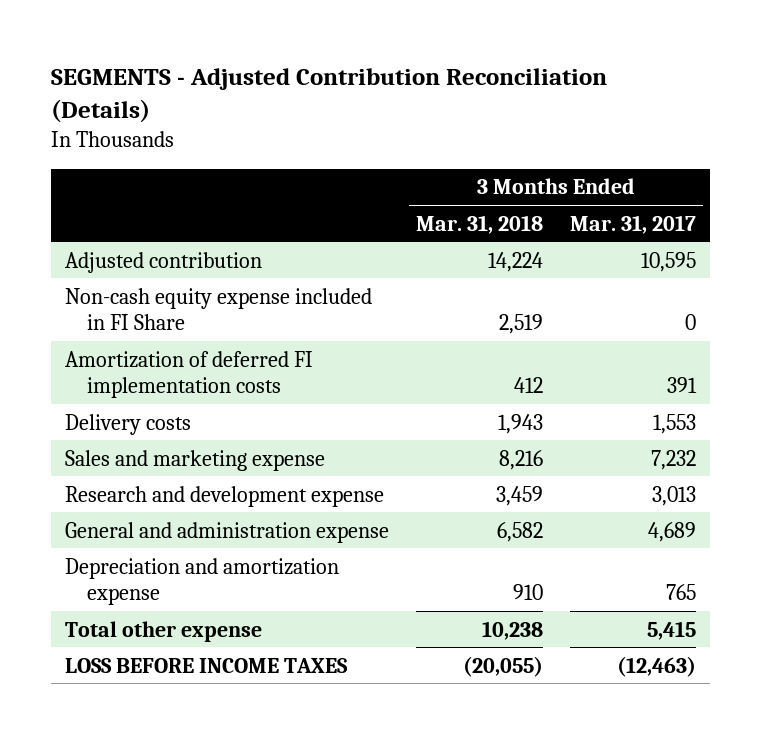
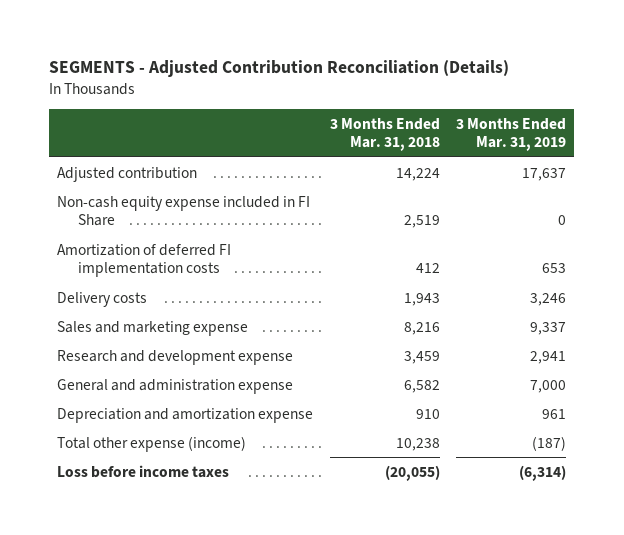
- | 3 Months Ended Mar. 31, 2018 | 3 Months Ended Mar. 31, 2017
+ | 3 Months Ended Mar. 31, 2018 | 3 Months Ended Mar. 31, 2019
- Total other expense | 10,238 | 5,415
- LOSS BEFORE INCOME TAXES | (20,055) | (12,463)
+ Total other expense (income) | 10,238 | (187)
+ Loss before income taxes | (20,055) | (6,314)

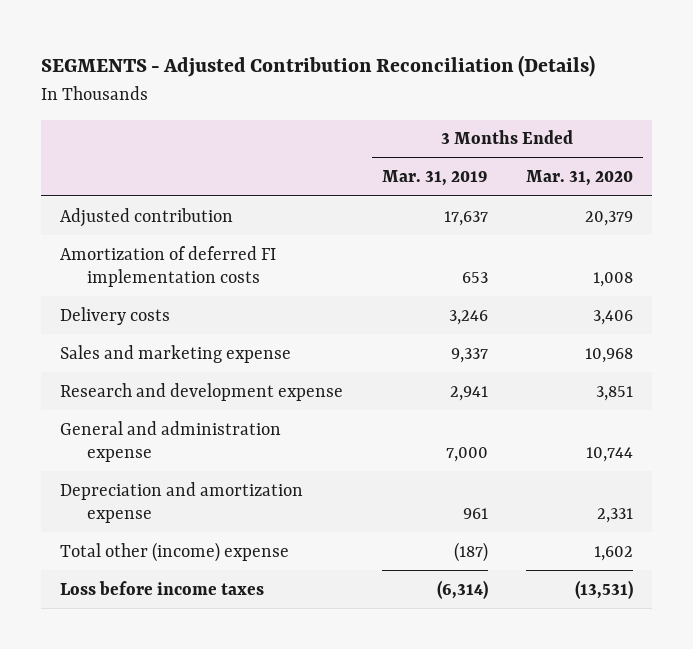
- | 3 Months Ended Mar. 31, 2018 | 3 Months Ended Mar. 31, 2019
+ | 3 Months Ended Mar. 31, 2019 | 3 Months Ended Mar. 31, 2020
- Non-cash equity expense included in FI Share | 2,519 | 0
- Total other expense (income) | 10,238 | (187)
+ Total other (income) expense | (187) | 1,602

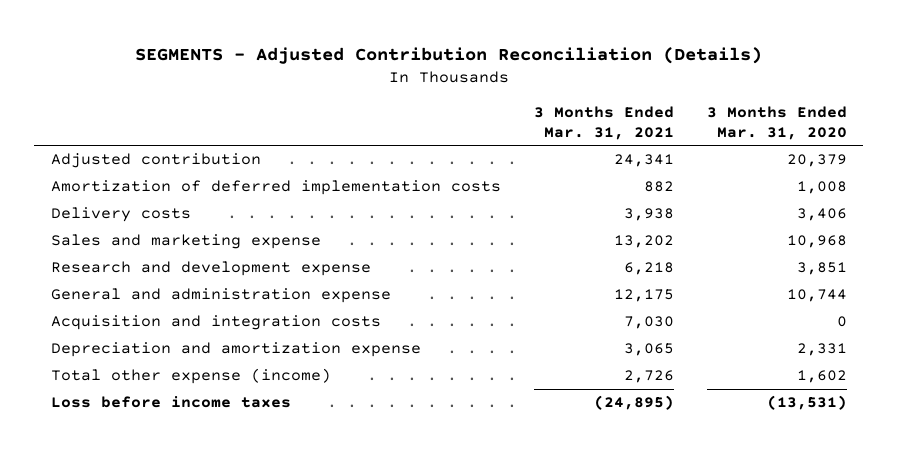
- | 3 Months Ended Mar. 31, 2019 | 3 Months Ended Mar. 31, 2020
+ | 3 Months Ended Mar. 31, 2021 | 3 Months Ended Mar. 31, 2020
- Amortization of deferred FI implementation costs | 653 | 1,008
+ Amortization of deferred implementation costs | 882 | 1,008
+ Acquisition and integration costs | 7,030 | 0
- Total other (income) expense | (187) | 1,602
+ Total other expense (income) | 2,726 | 1,602

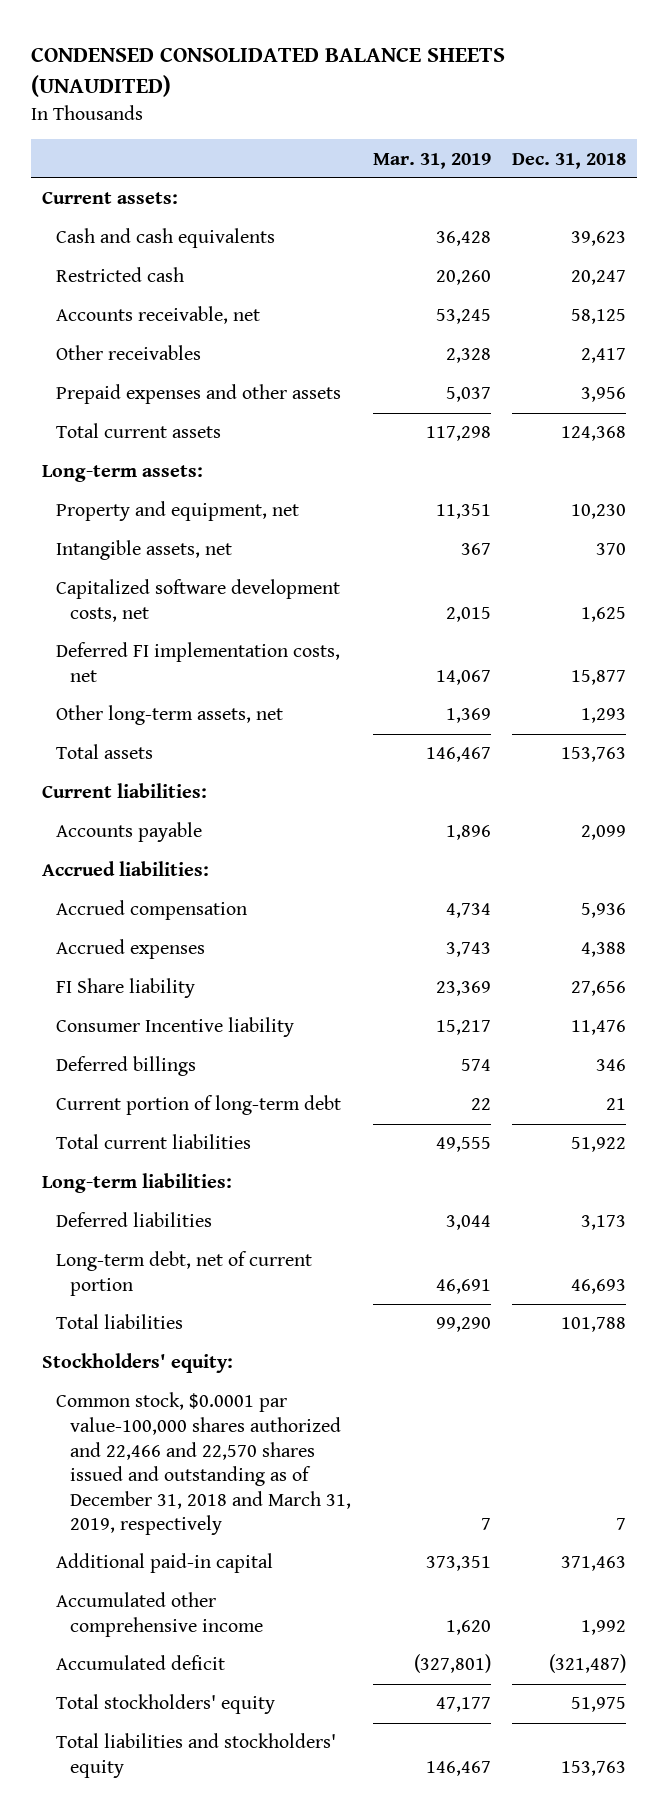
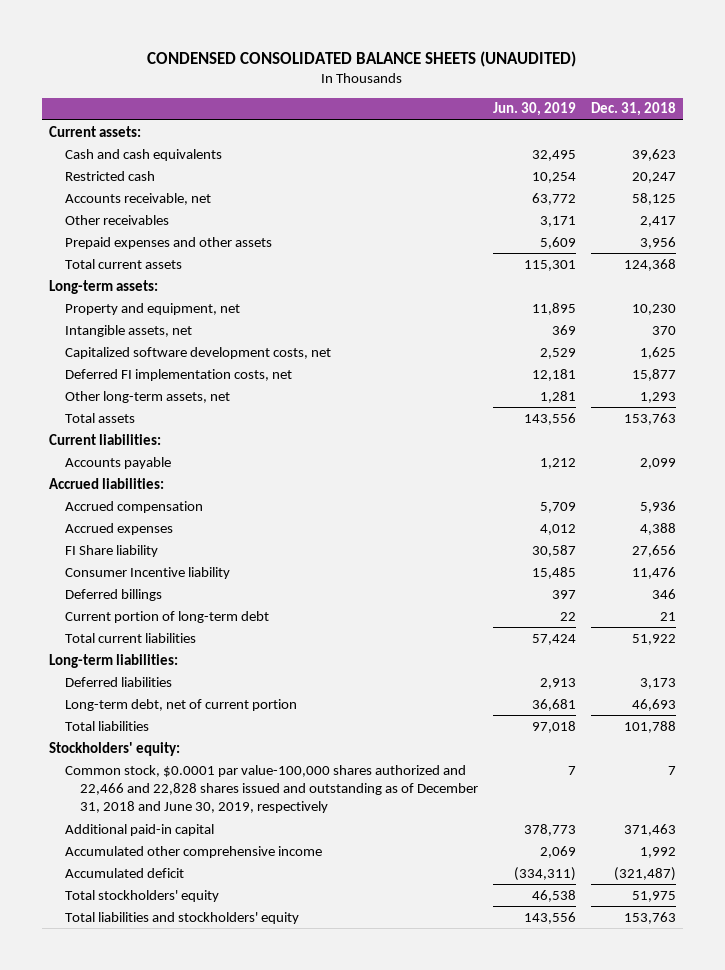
- | Mar. 31, 2019 | Dec. 31, 2018
+ | Jun. 30, 2019 | Dec. 31, 2018
- Common stock, $0.0001 par value-100,000 shares authorized and 22,466 and 22,570 shares issued and outstanding as of December 31, 2018 and March 31, 2019, respectively | 7 | 7
+ Common stock, $0.0001 par value-100,000 shares authorized and 22,466 and 22,828 shares issued and outstanding as of December 31, 2018 and June 30, 2019, respectively | 7 | 7

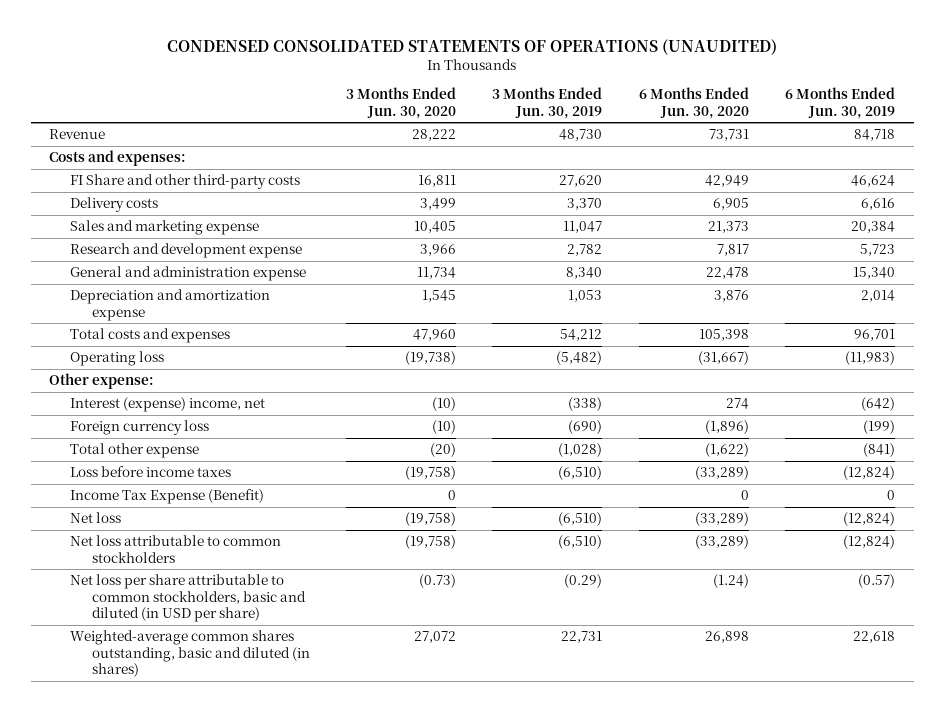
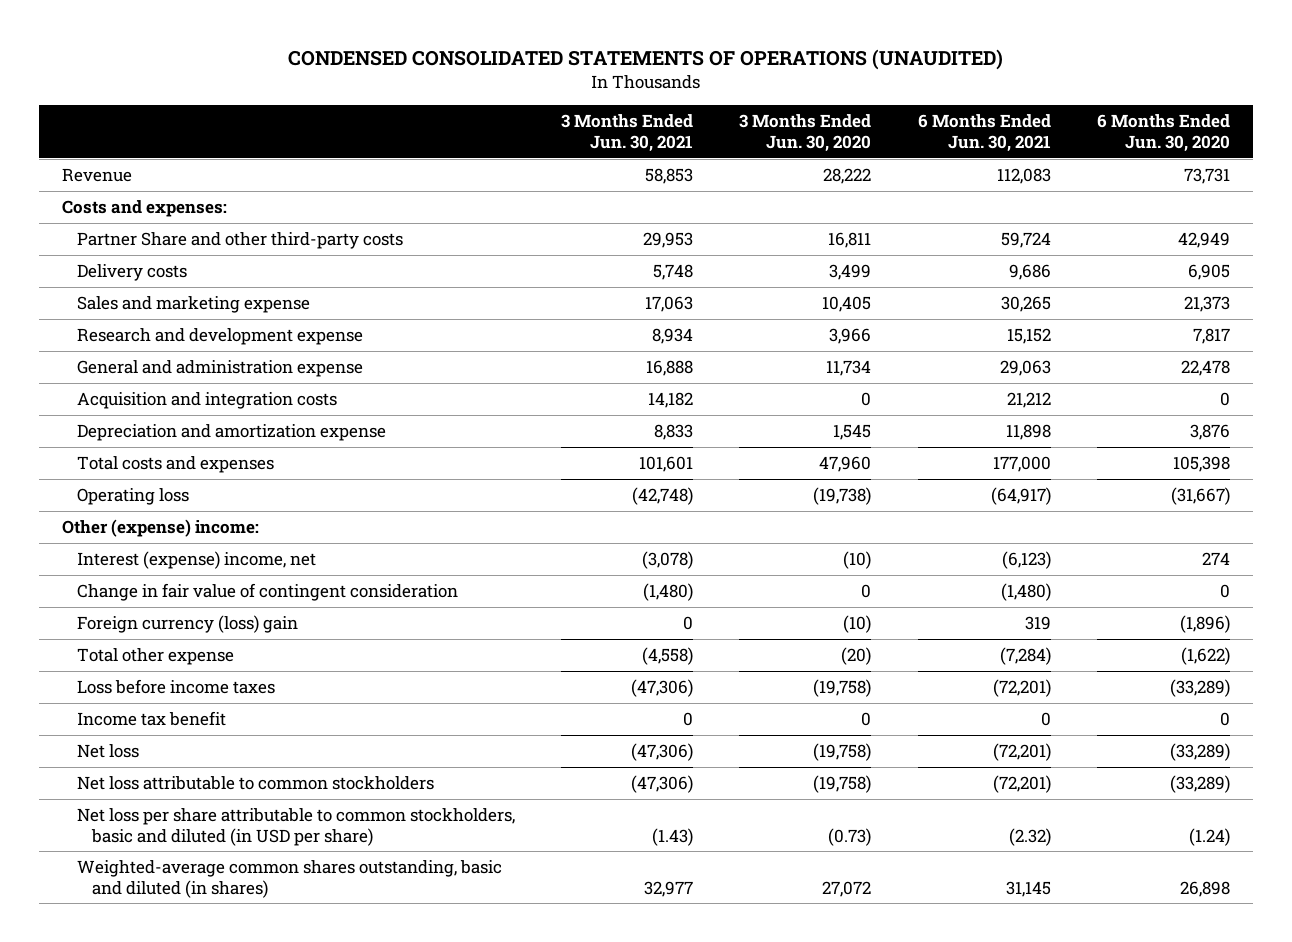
- | 3 Months Ended Jun. 30, 2020 | 3 Months Ended Jun. 30, 2019 | 6 Months Ended Jun. 30, 2020 | 6 Months Ended Jun. 30, 2019
+ | 3 Months Ended Jun. 30, 2021 | 3 Months Ended Jun. 30, 2020 | 6 Months Ended Jun. 30, 2021 | 6 Months Ended Jun. 30, 2020
- FI Share and other third-party costs | 16,811 | 27,620 | 42,949 | 46,624
+ Partner Share and other third-party costs | 29,953 | 16,811 | 59,724 | 42,949
+ Acquisition and integration costs | 14,182 | 0 | 21,212 | 0
- Other expense:
+ Other (expense) income:
- Foreign currency loss | (10) | (690) | (1,896) | (199)
+ Change in fair value of contingent consideration | (1,480) | 0 | (1,480) | 0
+ Foreign currency (loss) gain | 0 | (10) | 319 | (1,896)
- Income Tax Expense (Benefit) | 0 | | 0 | 0
+ Income tax benefit | 0 | 0 | 0 | 0

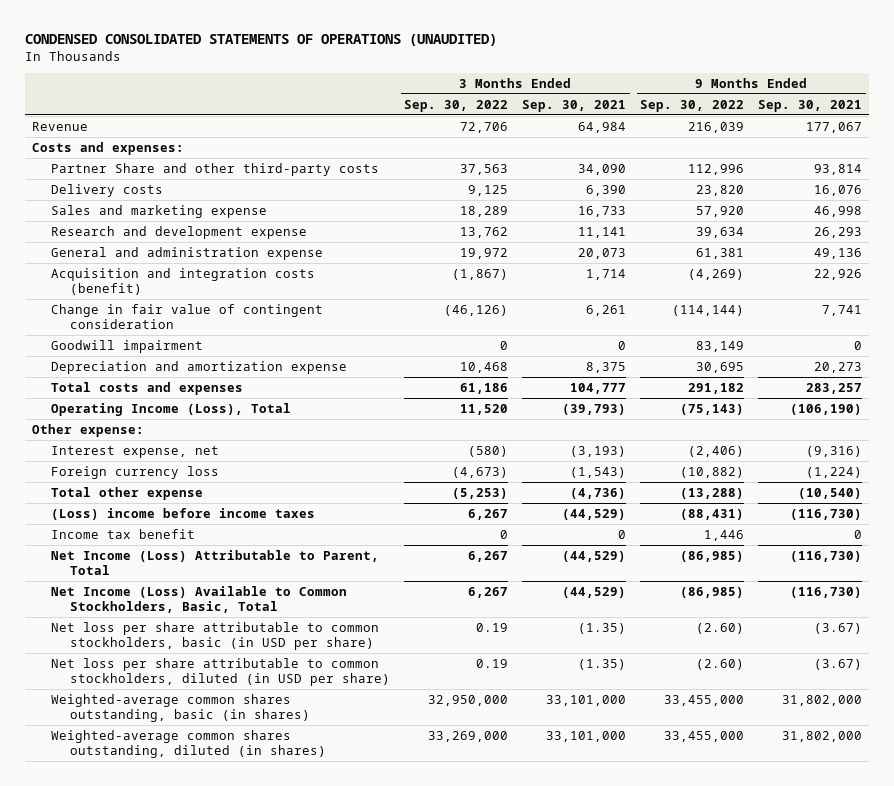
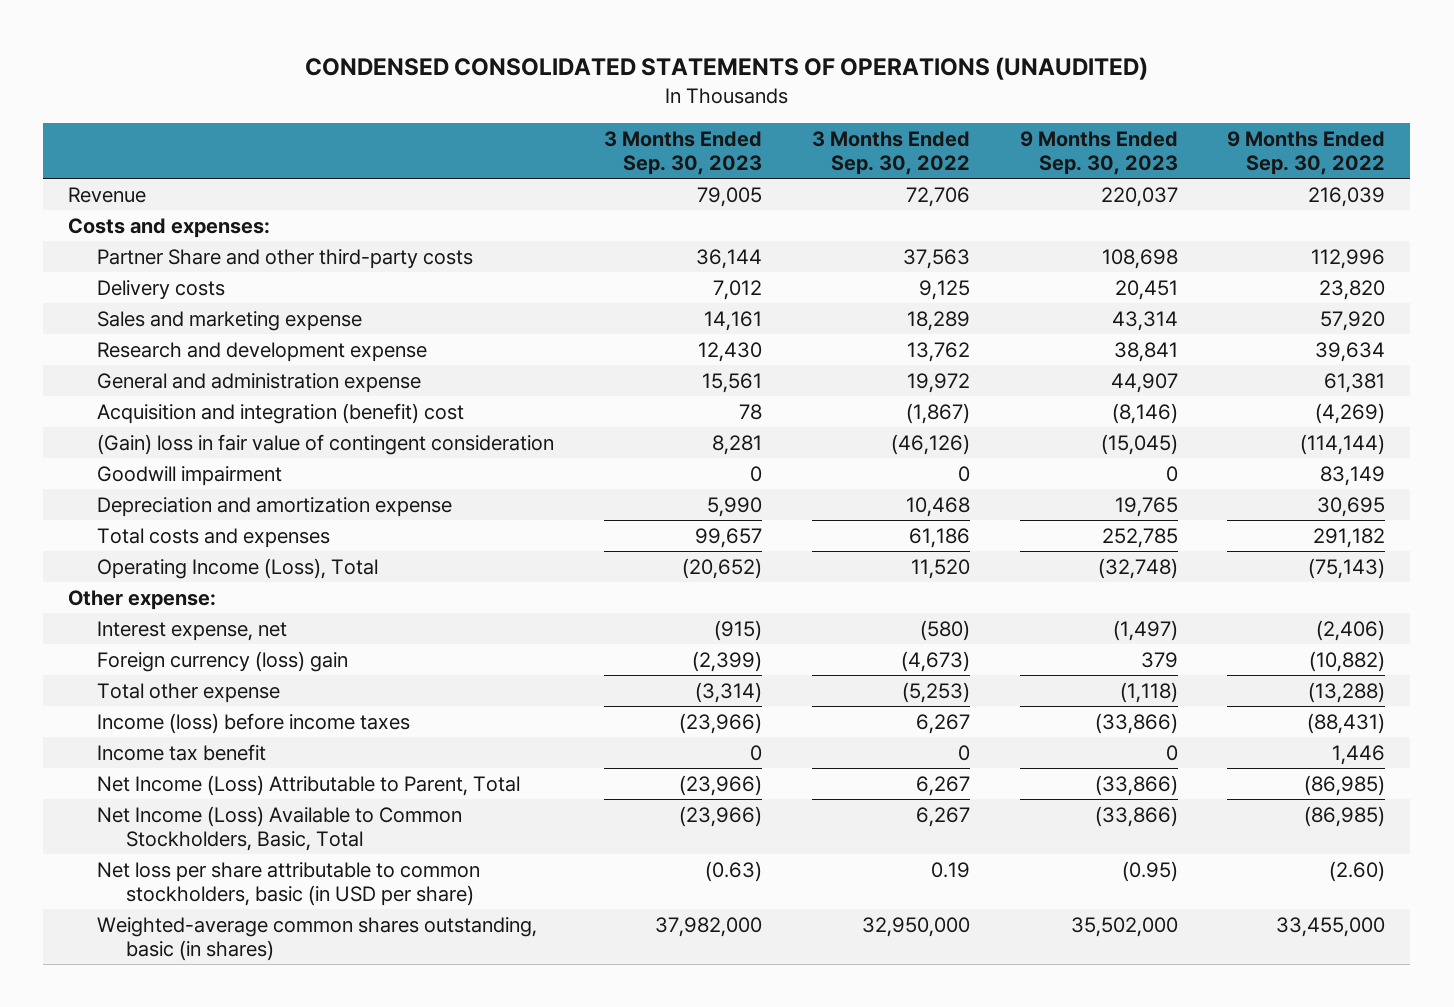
- | 3 Months Ended Sep. 30, 2022 | 3 Months Ended Sep. 30, 2021 | 9 Months Ended Sep. 30, 2022 | 9 Months Ended Sep. 30, 2021
+ | 3 Months Ended Sep. 30, 2023 | 3 Months Ended Sep. 30, 2022 | 9 Months Ended Sep. 30, 2023 | 9 Months Ended Sep. 30, 2022
- Acquisition and integration costs (benefit) | (1,867) | 1,714 | (4,269) | 22,926
- Change in fair value of contingent consideration | (46,126) | 6,261 | (114,144) | 7,741
+ Acquisition and integration (benefit) cost | 78 | (1,867) | (8,146) | (4,269)
+ (Gain) loss in fair value of contingent consideration | 8,281 | (46,126) | (15,045) | (114,144)
- Foreign currency loss | (4,673) | (1,543) | (10,882) | (1,224)
+ Foreign currency (loss) gain | (2,399) | (4,673) | 379 | (10,882)
- (Loss) income before income taxes | 6,267 | (44,529) | (88,431) | (116,730)
+ Income (loss) before income taxes | (23,966) | 6,267 | (33,866) | (88,431)
- Net loss per share attributable to common stockholders, diluted (in USD per share) | 0.19 | (1.35) | (2.60) | (3.67)
- Weighted-average common shares outstanding, diluted (in shares) | 33,269,000 | 33,101,000 | 33,455,000 | 31,802,000

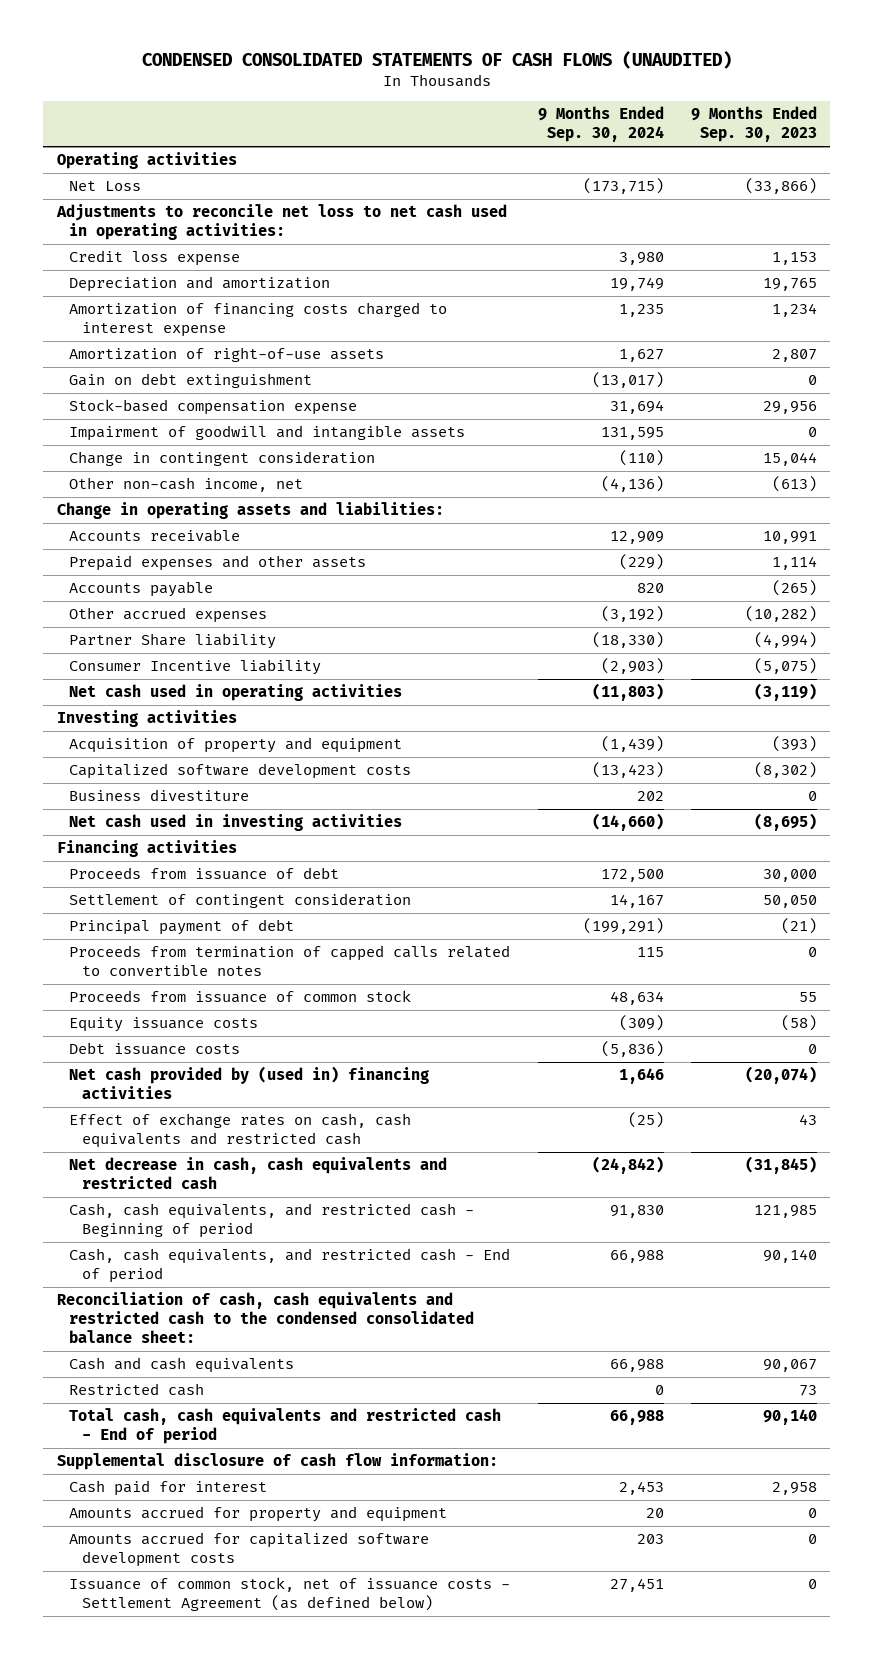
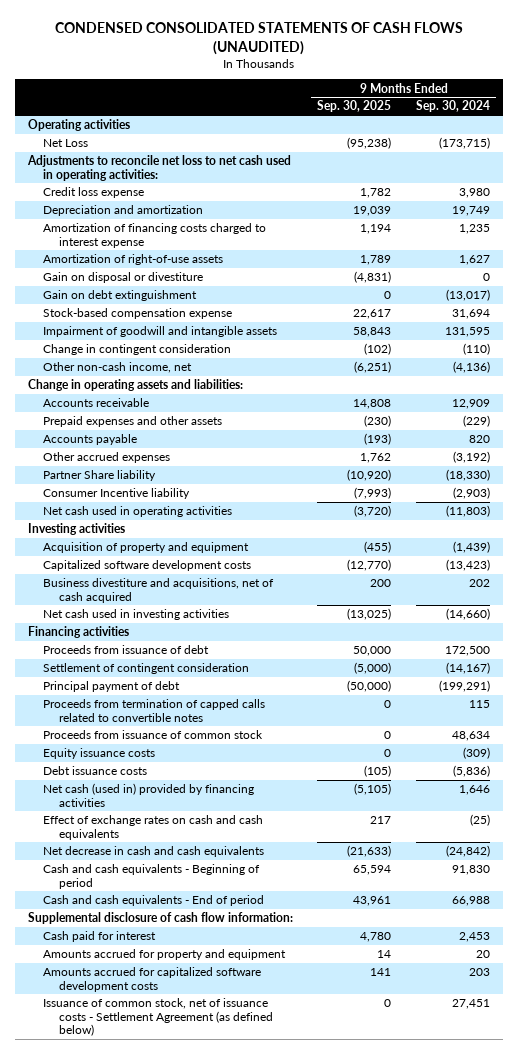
- | 9 Months Ended Sep. 30, 2024 | 9 Months Ended Sep. 30, 2023
+ | 9 Months Ended Sep. 30, 2025 | 9 Months Ended Sep. 30, 2024
+ Gain on disposal or divestiture | (4,831) | 0
- Business divestiture | 202 | 0
+ Business divestiture and acquisitions, net of cash acquired | 200 | 202
- Settlement of contingent consideration | 14,167 | 50,050
+ Settlement of contingent consideration | (5,000) | (14,167)
- Net cash provided by (used in) financing activities | 1,646 | (20,074)
- Effect of exchange rates on cash, cash equivalents and restricted cash | (25) | 43
- Net decrease in cash, cash equivalents and restricted cash | (24,842) | (31,845)
- Cash, cash equivalents, and restricted cash - Beginning of period | 91,830 | 121,985
- Cash, cash equivalents, and restricted cash - End of period | 66,988 | 90,140
- Reconciliation of cash, cash equivalents and restricted cash to the condensed consolidated balance sheet:
- Cash and cash equivalents | 66,988 | 90,067
- Restricted cash | 0 | 73
- Total cash, cash equivalents and restricted cash - End of period | 66,988 | 90,140
+ Net cash (used in) provided by financing activities | (5,105) | 1,646
+ Effect of exchange rates on cash and cash equivalents | 217 | (25)
+ Net decrease in cash and cash equivalents | (21,633) | (24,842)
+ Cash and cash equivalents - Beginning of period | 65,594 | 91,830
+ Cash and cash equivalents - End of period | 43,961 | 66,988

